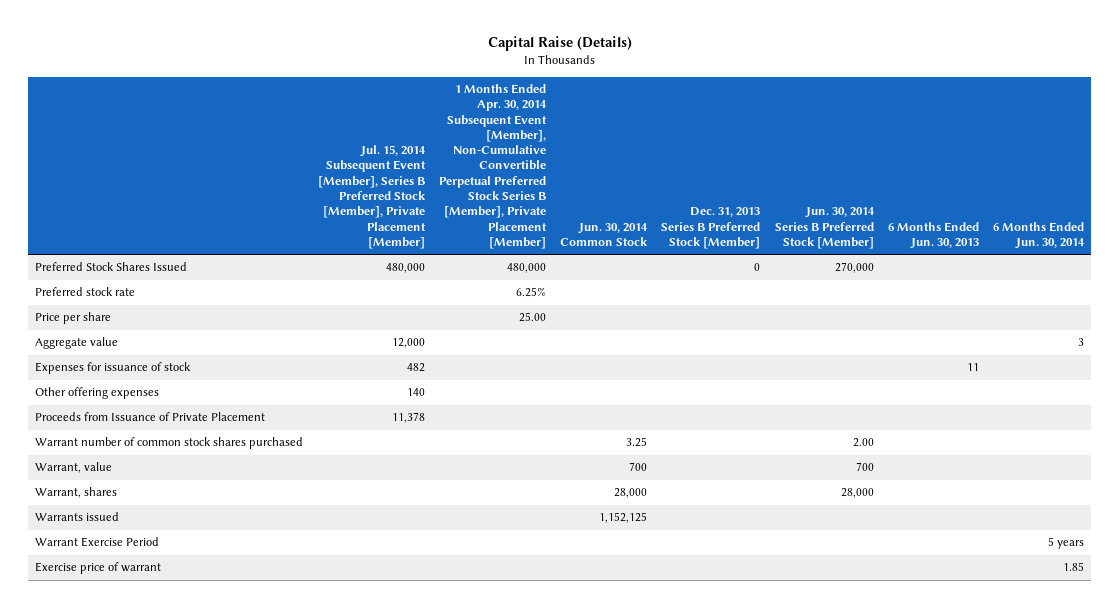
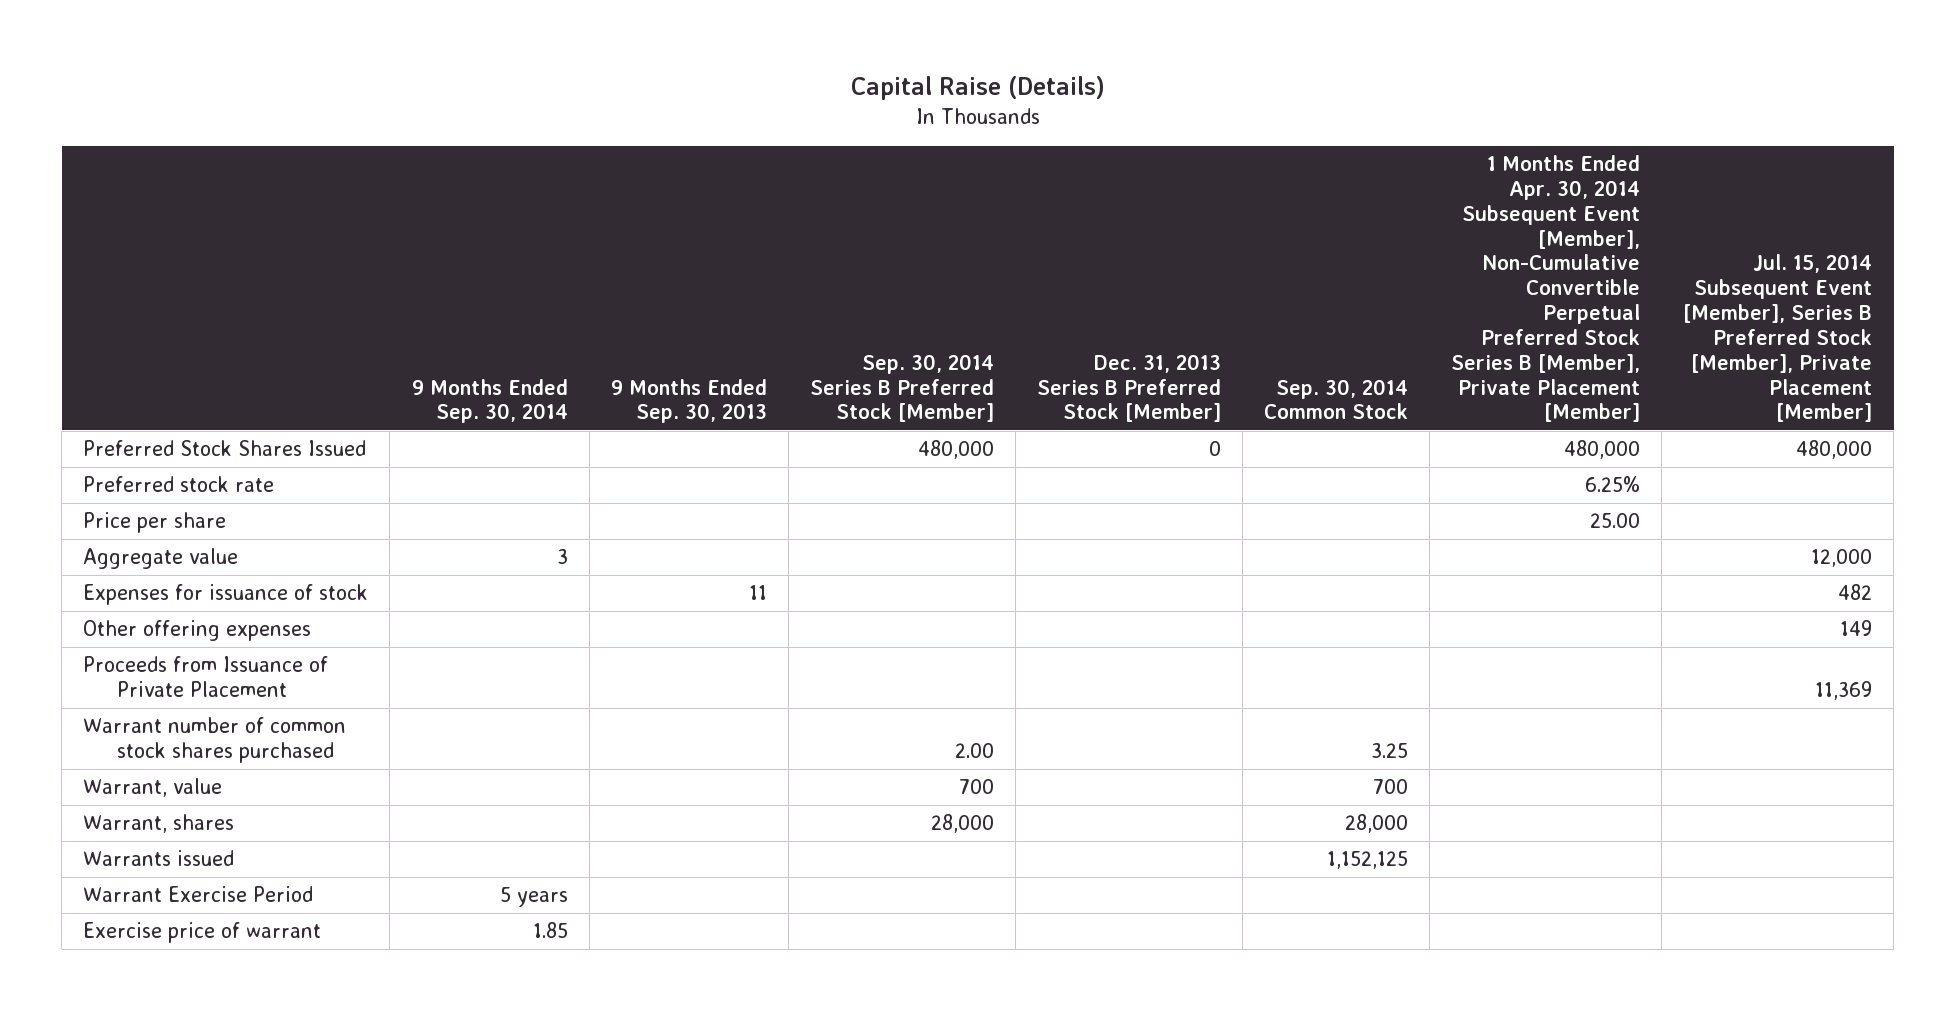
- | Jul. 15, 2014 Subsequent Event [Member], Series B Preferred Stock [Member], Private Placement [Member] | 1 Months Ended Apr. 30, 2014 Subsequent Event [Member], Non-Cumulative Convertible Perpetual Preferred Stock Series B [Member], Private Placement [Member] | Jun. 30, 2014 Common Stock | Dec. 31, 2013 Series B Preferred Stock [Member] | Jun. 30, 2014 Series B Preferred Stock [Member] | 6 Months Ended Jun. 30, 2013 | 6 Months Ended Jun. 30, 2014
+ | 9 Months Ended Sep. 30, 2014 | 9 Months Ended Sep. 30, 2013 | Sep. 30, 2014 Series B Preferred Stock [Member] | Dec. 31, 2013 Series B Preferred Stock [Member] | Sep. 30, 2014 Common Stock | 1 Months Ended Apr. 30, 2014 Subsequent Event [Member], Non-Cumulative Convertible Perpetual Preferred Stock Series B [Member], Private Placement [Member] | Jul. 15, 2014 Subsequent Event [Member], Series B Preferred Stock [Member], Private Placement [Member]
- Other offering expenses | 140 | | | | | |
- Proceeds from Issuance of Private Placement | 11,378 | | | | | |
+ Other offering expenses | | | | | | | 149
+ Proceeds from Issuance of Private Placement | | | | | | | 11,369

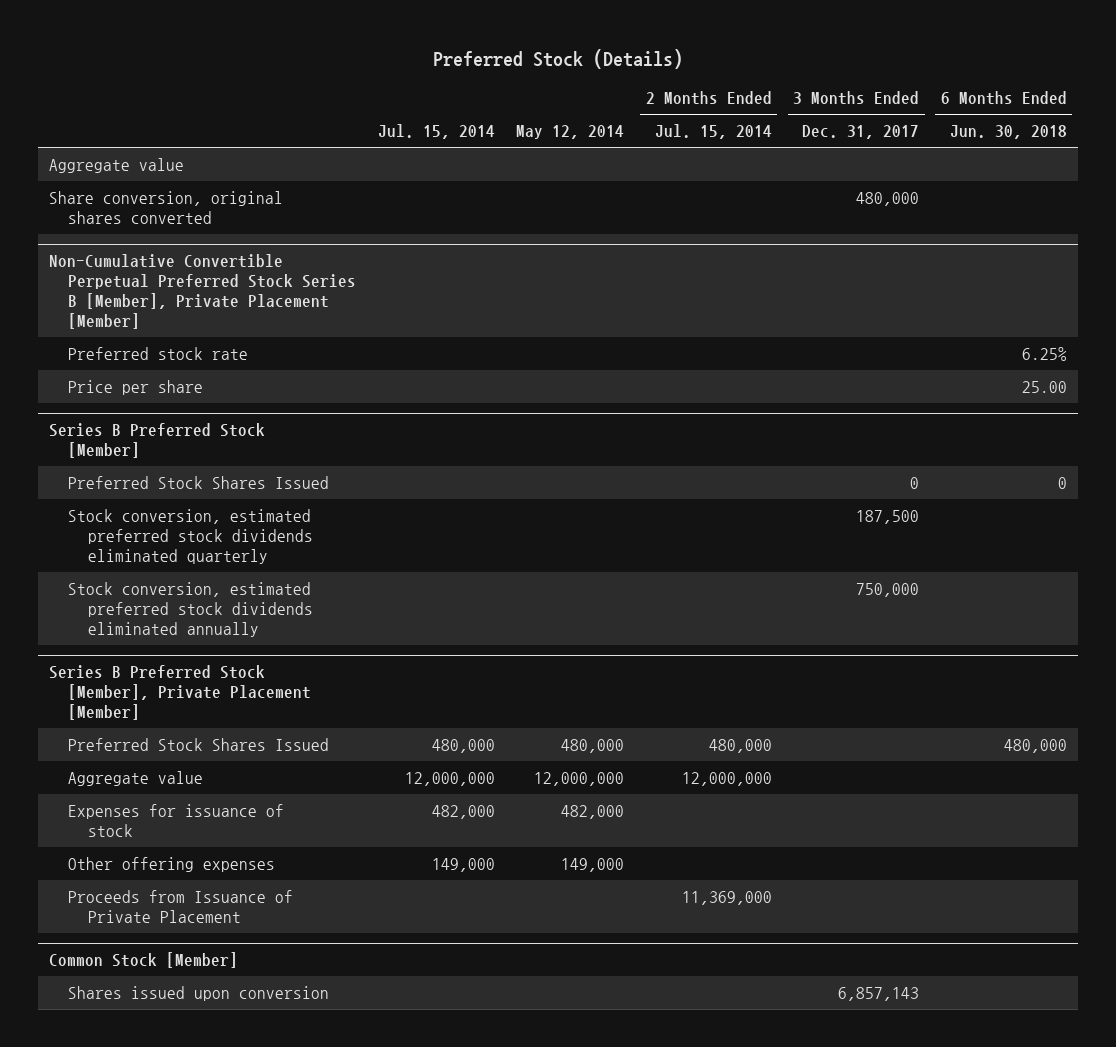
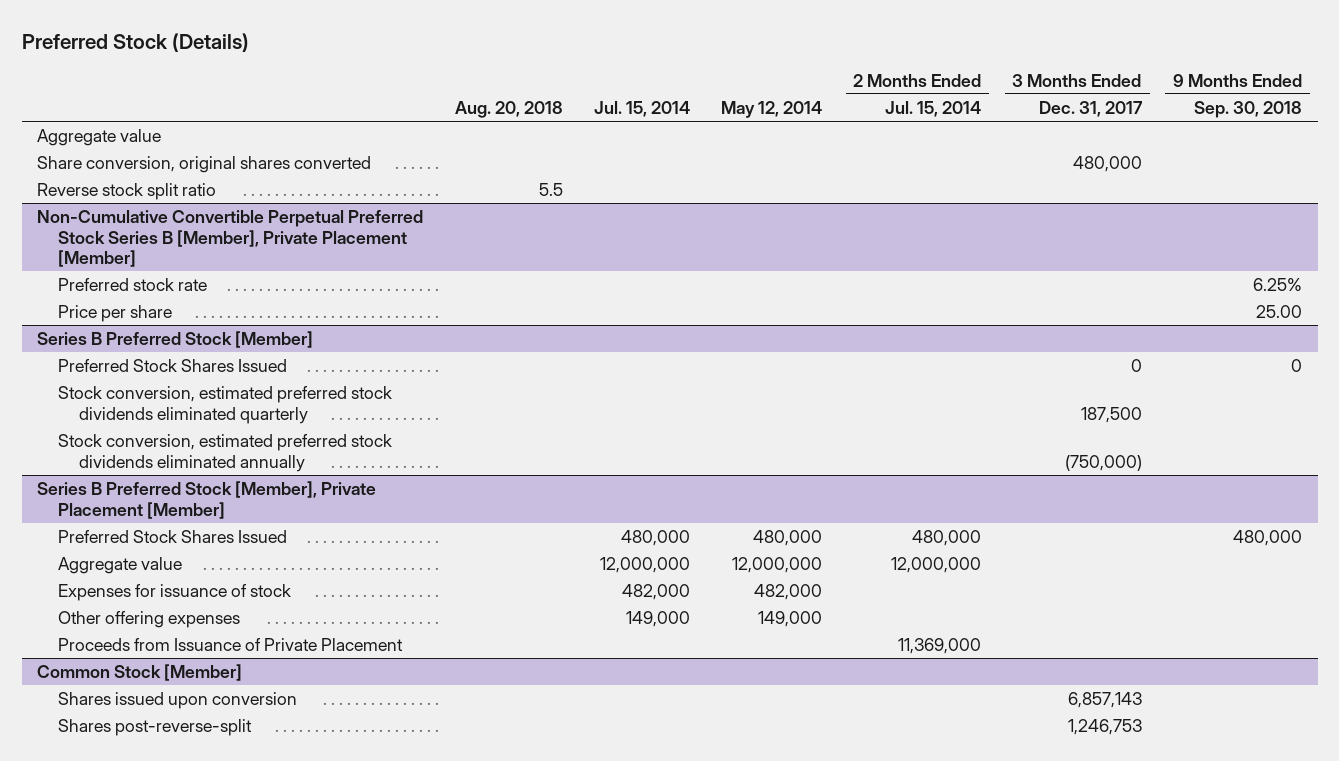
- | Jul. 15, 2014 | May 12, 2014 | 2 Months Ended Jul. 15, 2014 | 3 Months Ended Dec. 31, 2017 | 6 Months Ended Jun. 30, 2018
+ | Aug. 20, 2018 | Jul. 15, 2014 | May 12, 2014 | 2 Months Ended Jul. 15, 2014 | 3 Months Ended Dec. 31, 2017 | 9 Months Ended Sep. 30, 2018
+ Reverse stock split ratio | 5.5 | | | | |
@ Series B Preferred Stock [Member]
- Stock conversion, estimated preferred stock dividends eliminated annually | | | | 750,000 |
+ Stock conversion, estimated preferred stock dividends eliminated annually | | | | | (750,000) |
@ Common Stock [Member]
+ Shares post-reverse-split | | | | | 1,246,753 |

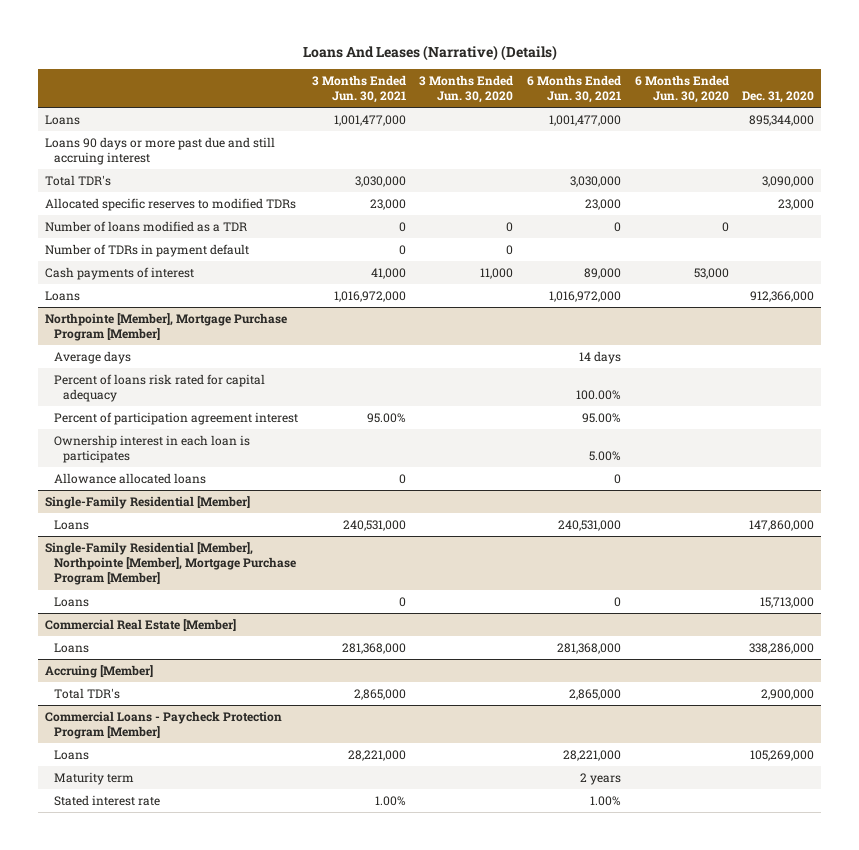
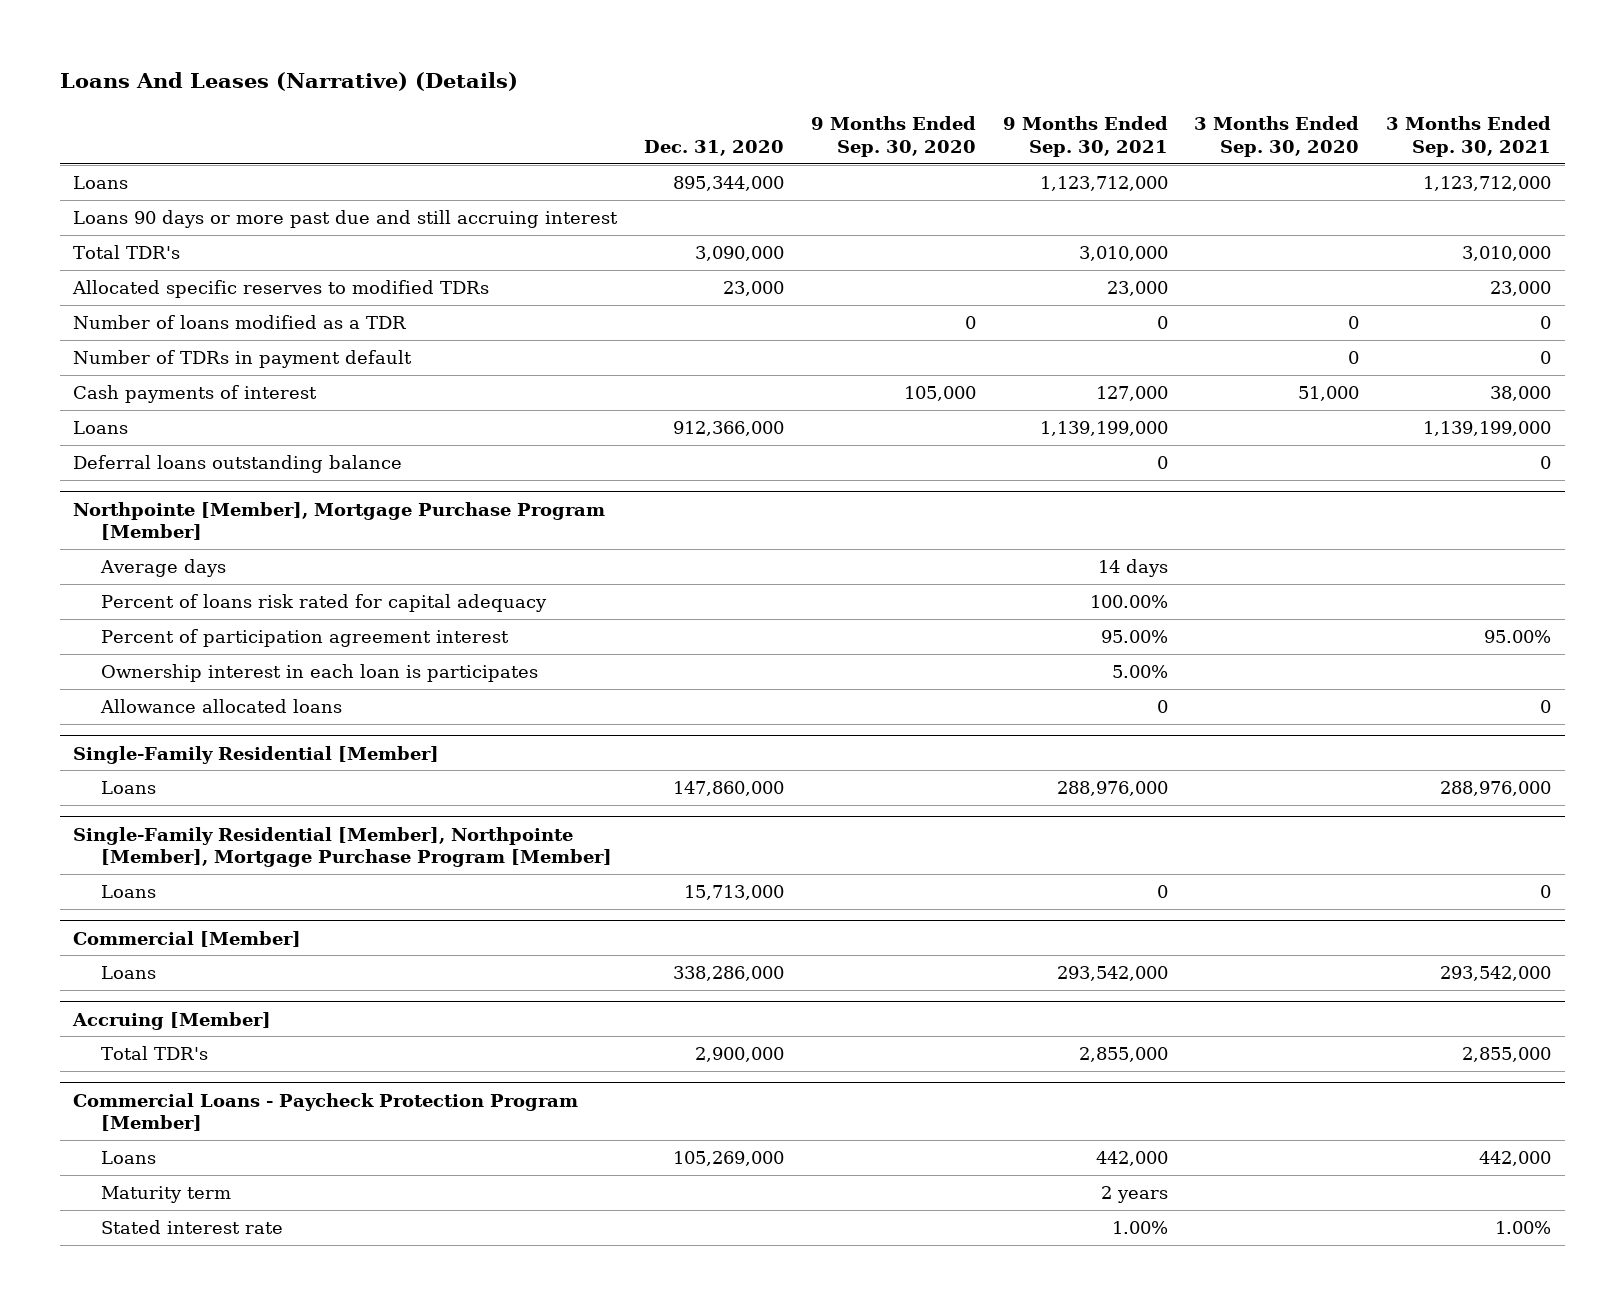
- | 3 Months Ended Jun. 30, 2021 | 3 Months Ended Jun. 30, 2020 | 6 Months Ended Jun. 30, 2021 | 6 Months Ended Jun. 30, 2020 | Dec. 31, 2020
+ | Dec. 31, 2020 | 9 Months Ended Sep. 30, 2020 | 9 Months Ended Sep. 30, 2021 | 3 Months Ended Sep. 30, 2020 | 3 Months Ended Sep. 30, 2021
+ Deferral loans outstanding balance | | | 0 | | 0
- Commercial Real Estate [Member]
+ Commercial [Member]

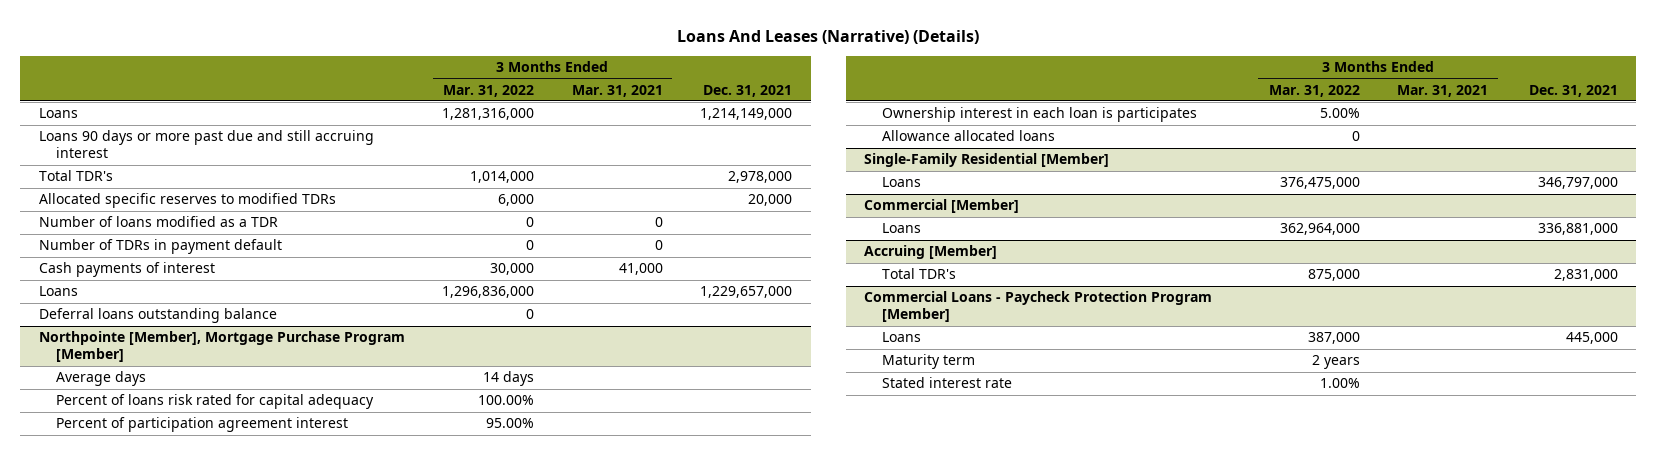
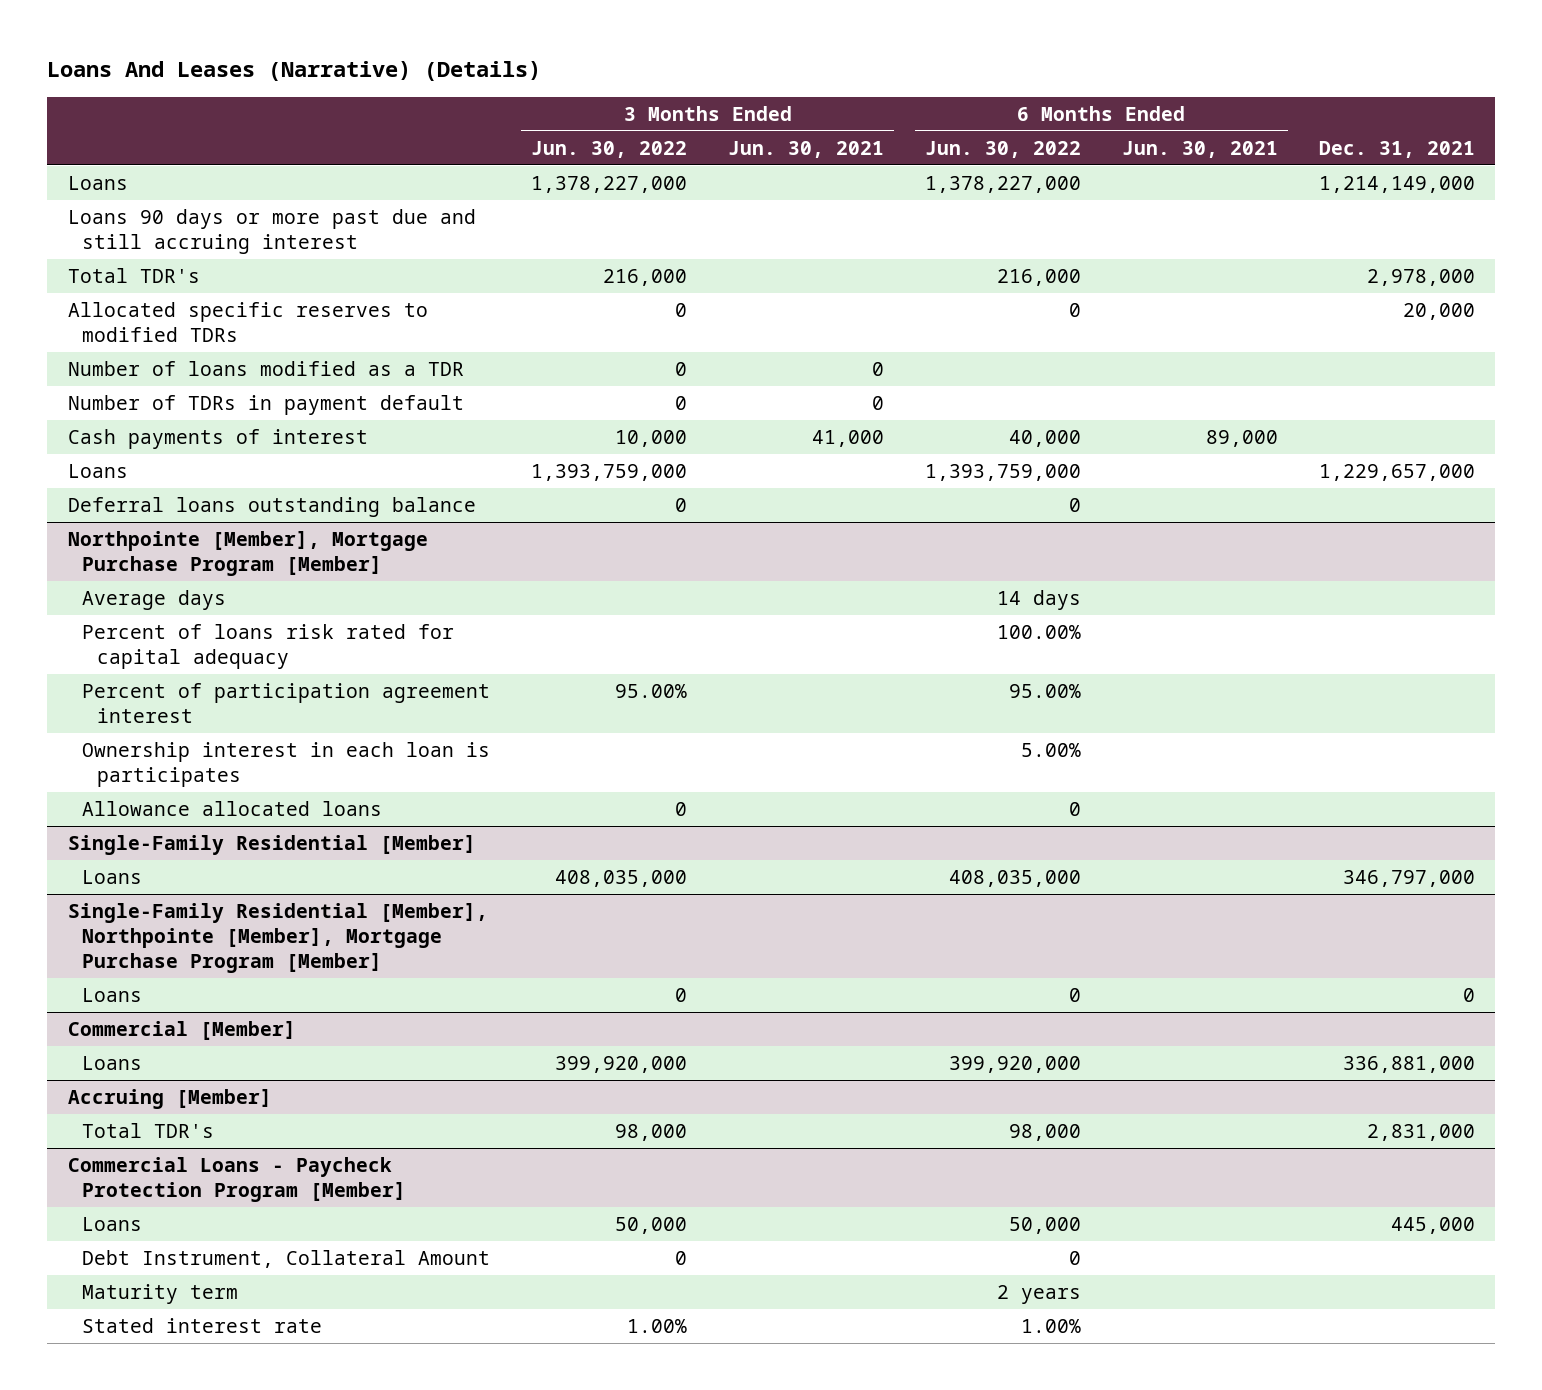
- | 3 Months Ended Mar. 31, 2022 | 3 Months Ended Mar. 31, 2021 | Dec. 31, 2021
+ | 3 Months Ended Jun. 30, 2022 | 3 Months Ended Jun. 30, 2021 | 6 Months Ended Jun. 30, 2022 | 6 Months Ended Jun. 30, 2021 | Dec. 31, 2021
+ Single-Family Residential [Member], Northpointe [Member], Mortgage Purchase Program [Member]
+ Loans | 0 | | 0 | | 0
@ Commercial Loans - Paycheck Protection Program [Member]
+ Debt Instrument, Collateral Amount | 0 | | 0 | |

